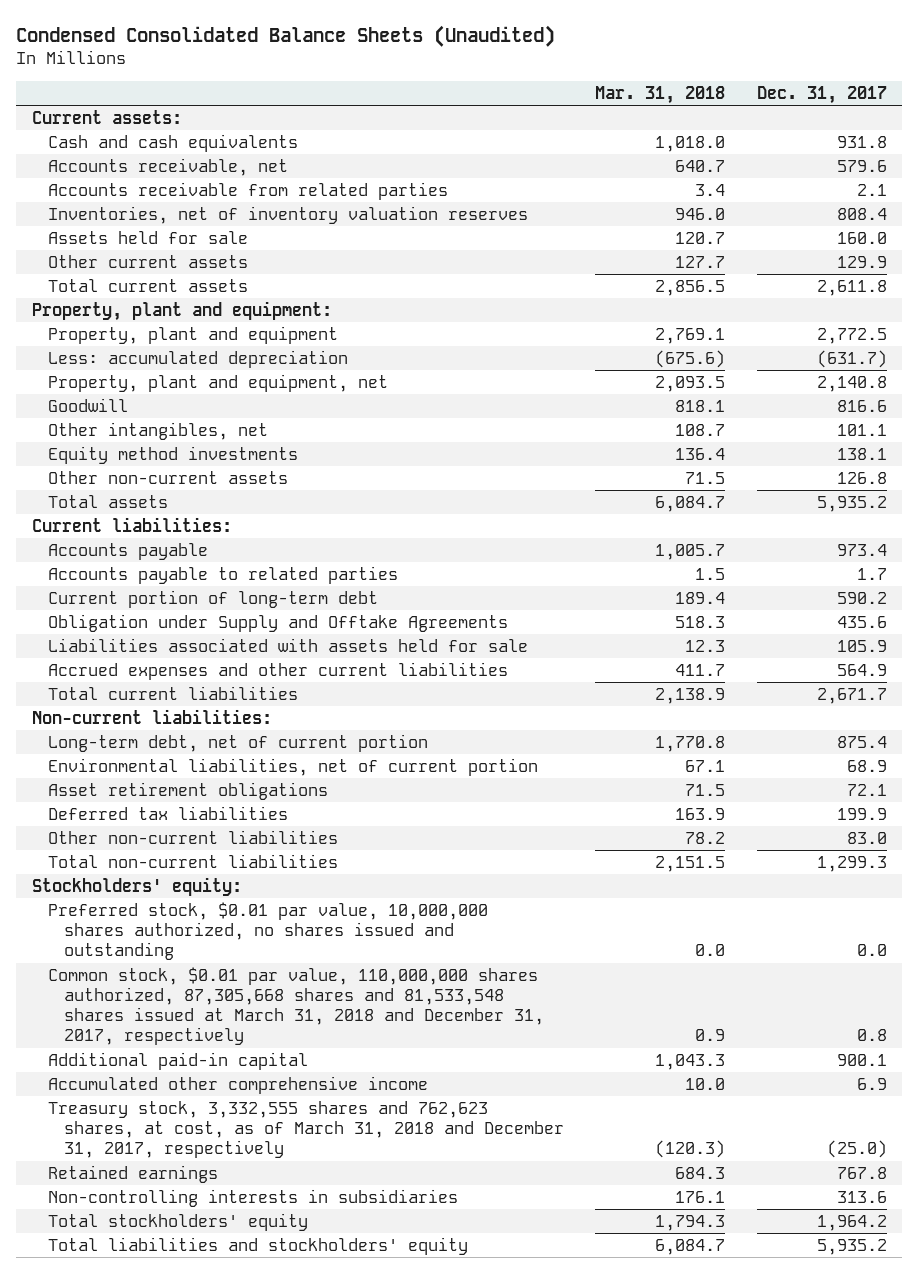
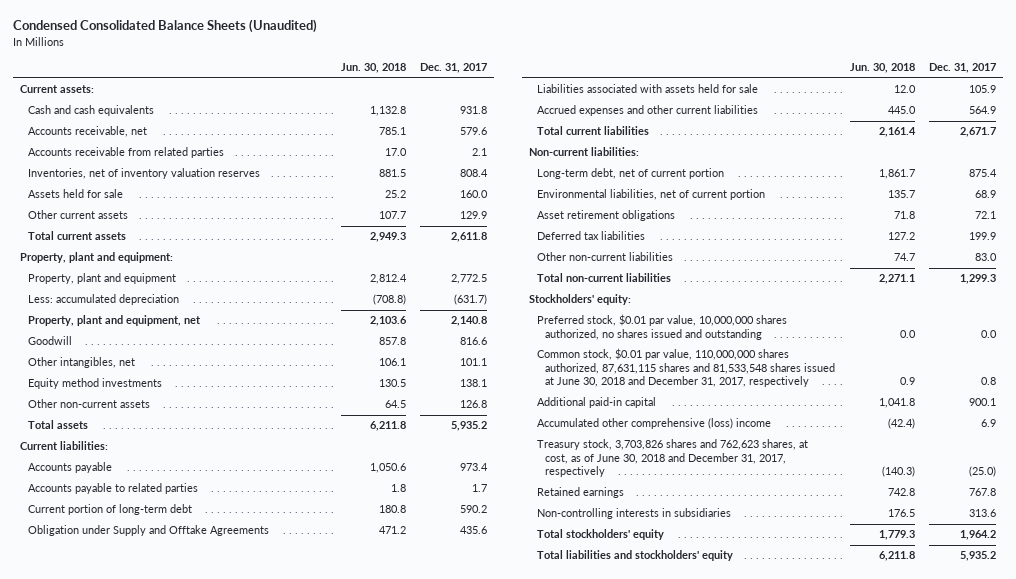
- | Mar. 31, 2018 | Dec. 31, 2017
+ | Jun. 30, 2018 | Dec. 31, 2017
- Common stock, $0.01 par value, 110,000,000 shares authorized, 87,305,668 shares and 81,533,548 shares issued at March 31, 2018 and December 31, 2017, respectively | 0.9 | 0.8
+ Common stock, $0.01 par value, 110,000,000 shares authorized, 87,631,115 shares and 81,533,548 shares issued at June 30, 2018 and December 31, 2017, respectively | 0.9 | 0.8
- Accumulated other comprehensive income | 10.0 | 6.9
- Treasury stock, 3,332,555 shares and 762,623 shares, at cost, as of March 31, 2018 and December 31, 2017, respectively | (120.3) | (25.0)
+ Accumulated other comprehensive (loss) income | (42.4) | 6.9
+ Treasury stock, 3,703,826 shares and 762,623 shares, at cost, as of June 30, 2018 and December 31, 2017, respectively | (140.3) | (25.0)

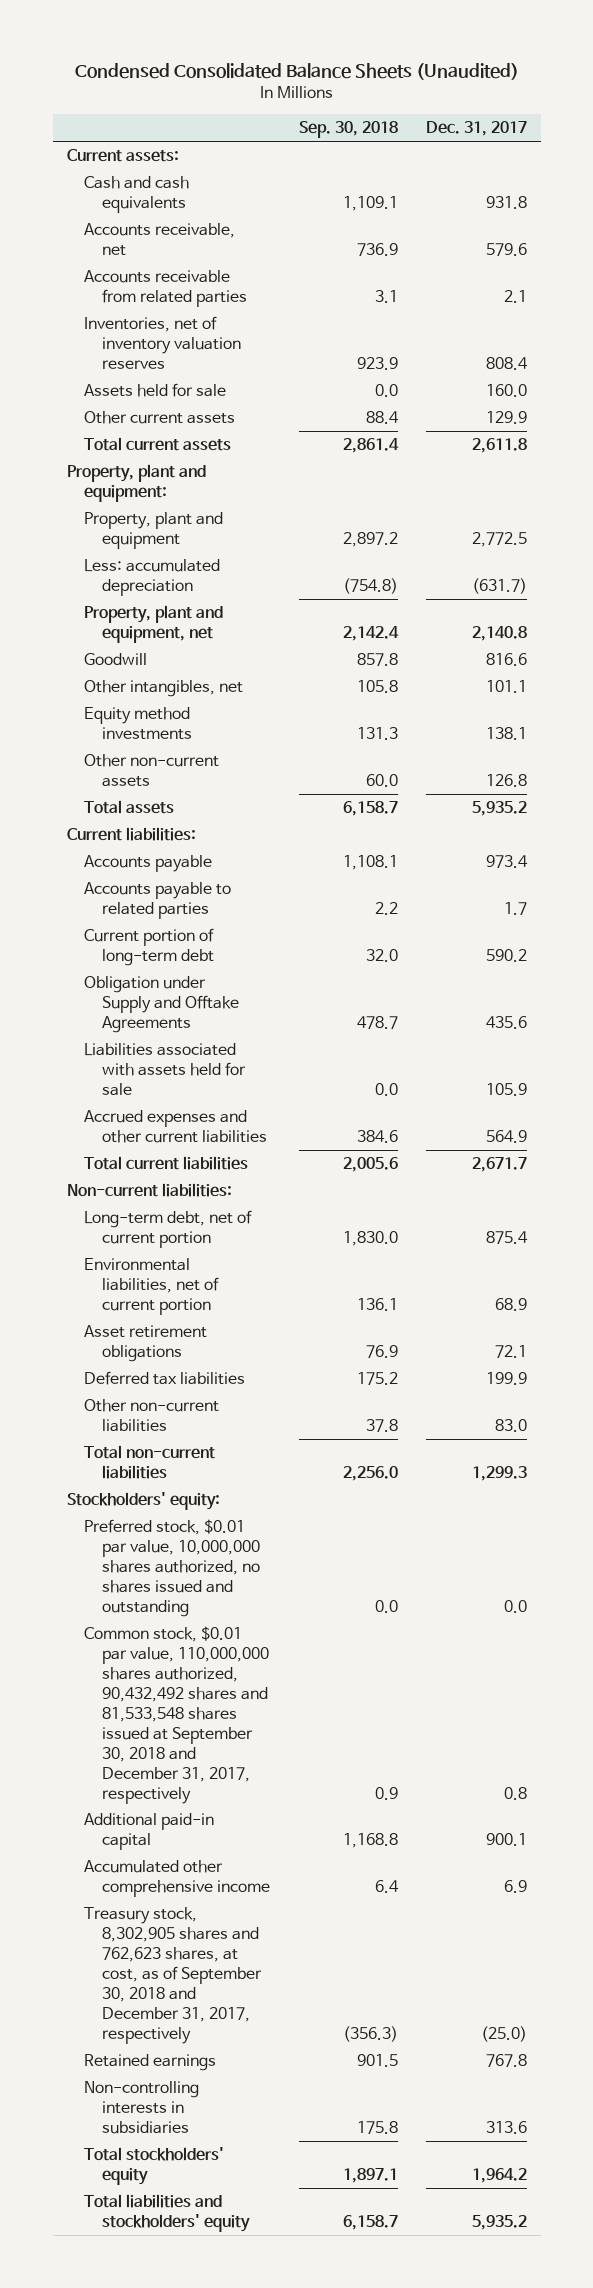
- | Jun. 30, 2018 | Dec. 31, 2017
+ | Sep. 30, 2018 | Dec. 31, 2017
- Common stock, $0.01 par value, 110,000,000 shares authorized, 87,631,115 shares and 81,533,548 shares issued at June 30, 2018 and December 31, 2017, respectively | 0.9 | 0.8
+ Common stock, $0.01 par value, 110,000,000 shares authorized, 90,432,492 shares and 81,533,548 shares issued at September 30, 2018 and December 31, 2017, respectively | 0.9 | 0.8
- Accumulated other comprehensive (loss) income | (42.4) | 6.9
- Treasury stock, 3,703,826 shares and 762,623 shares, at cost, as of June 30, 2018 and December 31, 2017, respectively | (140.3) | (25.0)
+ Accumulated other comprehensive income | 6.4 | 6.9
+ Treasury stock, 8,302,905 shares and 762,623 shares, at cost, as of September 30, 2018 and December 31, 2017, respectively | (356.3) | (25.0)

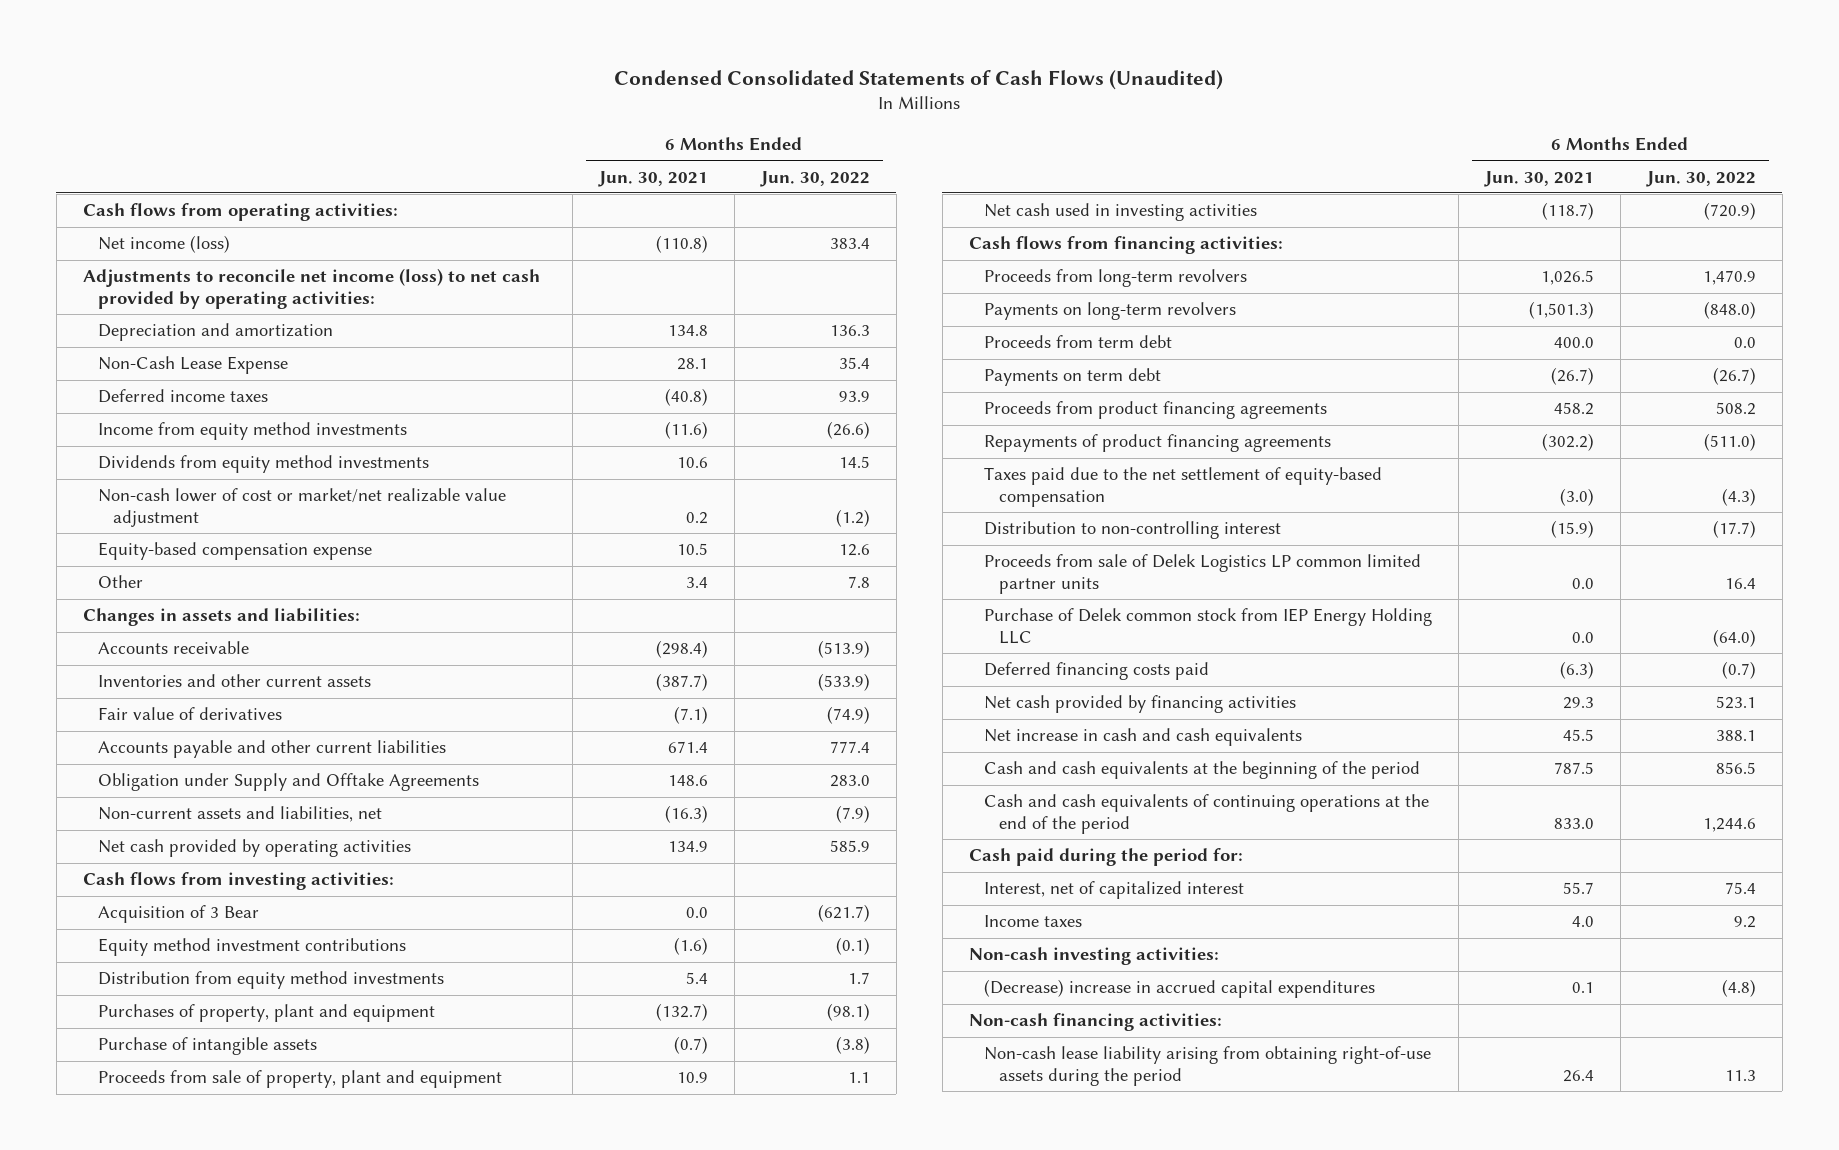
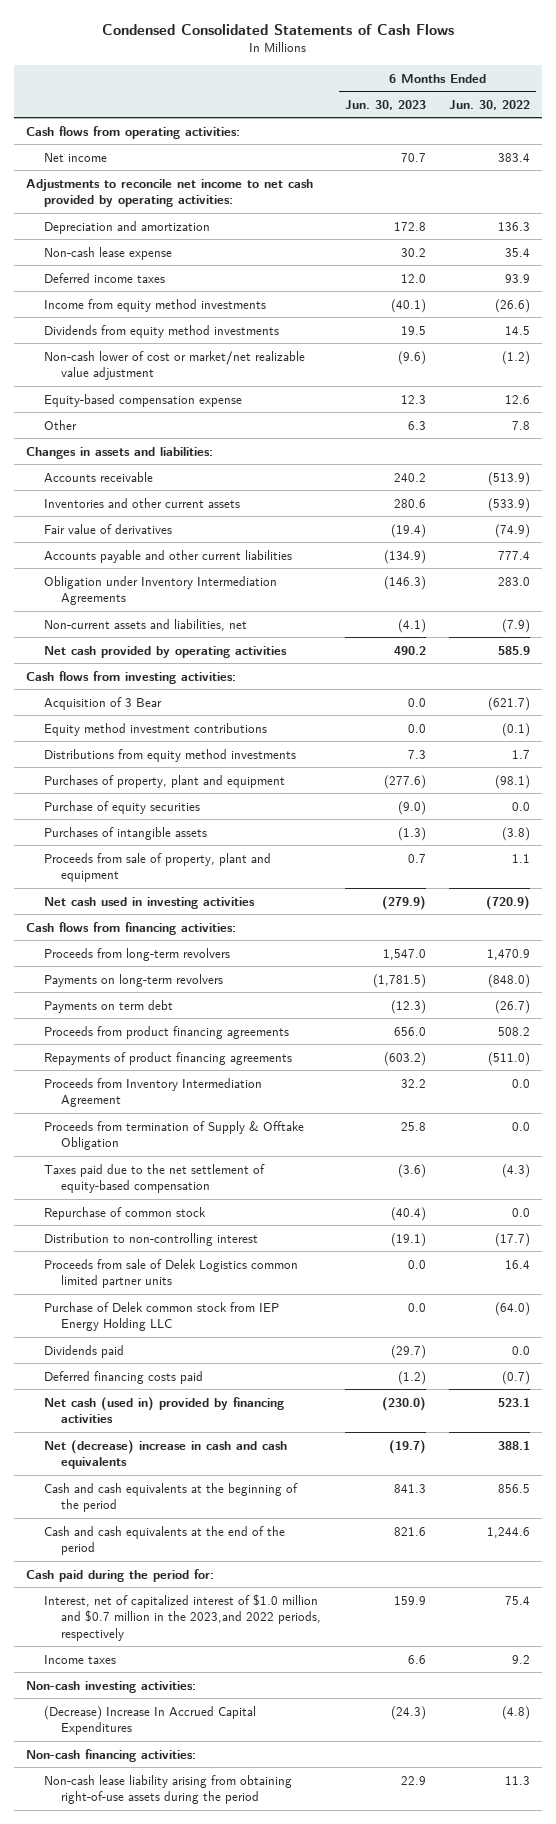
- Condensed Consolidated Statements of Cash Flows (Unaudited)
+ Condensed Consolidated Statements of Cash Flows
- | 6 Months Ended Jun. 30, 2021 | 6 Months Ended Jun. 30, 2022
+ | 6 Months Ended Jun. 30, 2023 | 6 Months Ended Jun. 30, 2022
- Net income (loss) | (110.8) | 383.4
- Adjustments to reconcile net income (loss) to net cash provided by operating activities:
+ Net income | 70.7 | 383.4
+ Adjustments to reconcile net income to net cash provided by operating activities:
- Non-Cash Lease Expense | 28.1 | 35.4
+ Non-cash lease expense | 30.2 | 35.4
- Obligation under Supply and Offtake Agreements | 148.6 | 283.0
+ Obligation under Inventory Intermediation Agreements | (146.3) | 283.0
- Distribution from equity method investments | 5.4 | 1.7
+ Distributions from equity method investments | 7.3 | 1.7
- Purchase of intangible assets | (0.7) | (3.8)
+ Purchase of equity securities | (9.0) | 0.0
+ Purchases of intangible assets | (1.3) | (3.8)
- Proceeds from term debt | 400.0 | 0.0
+ Proceeds from Inventory Intermediation Agreement | 32.2 | 0.0
+ Proceeds from termination of Supply & Offtake Obligation | 25.8 | 0.0
+ Repurchase of common stock | (40.4) | 0.0
- Proceeds from sale of Delek Logistics LP common limited partner units | 0.0 | 16.4
+ Proceeds from sale of Delek Logistics common limited partner units | 0.0 | 16.4
+ Dividends paid | (29.7) | 0.0
- Net cash provided by financing activities | 29.3 | 523.1
- Net increase in cash and cash equivalents | 45.5 | 388.1
+ Net cash (used in) provided by financing activities | (230.0) | 523.1
+ Net (decrease) increase in cash and cash equivalents | (19.7) | 388.1
- Cash and cash equivalents of continuing operations at the end of the period | 833.0 | 1,244.6
+ Cash and cash equivalents at the end of the period | 821.6 | 1,244.6
- Interest, net of capitalized interest | 55.7 | 75.4
+ Interest, net of capitalized interest of $1.0 million and $0.7 million in the 2023,and 2022 periods, respectively | 159.9 | 75.4
- (Decrease) increase in accrued capital expenditures | 0.1 | (4.8)
+ (Decrease) Increase In Accrued Capital Expenditures | (24.3) | (4.8)

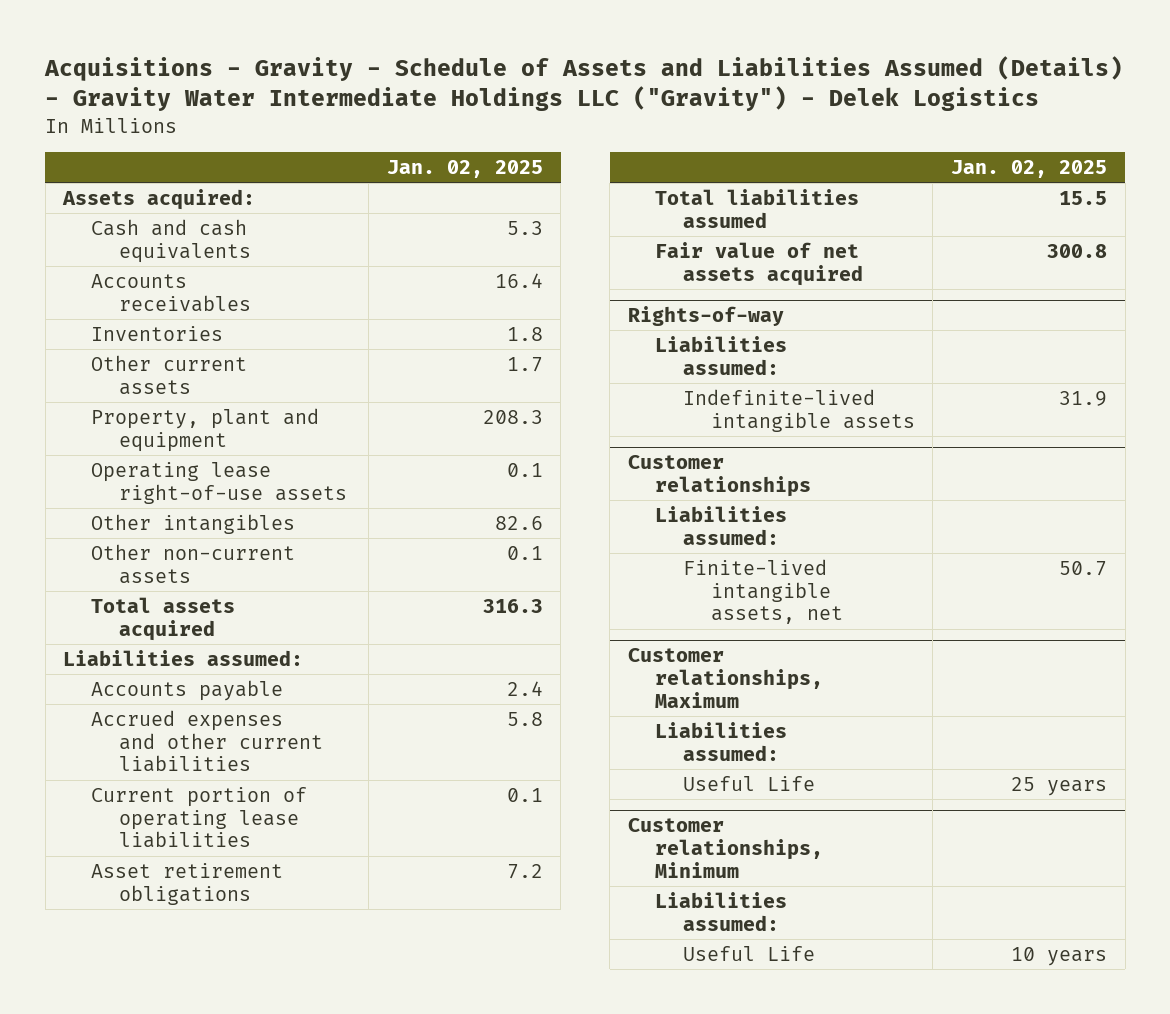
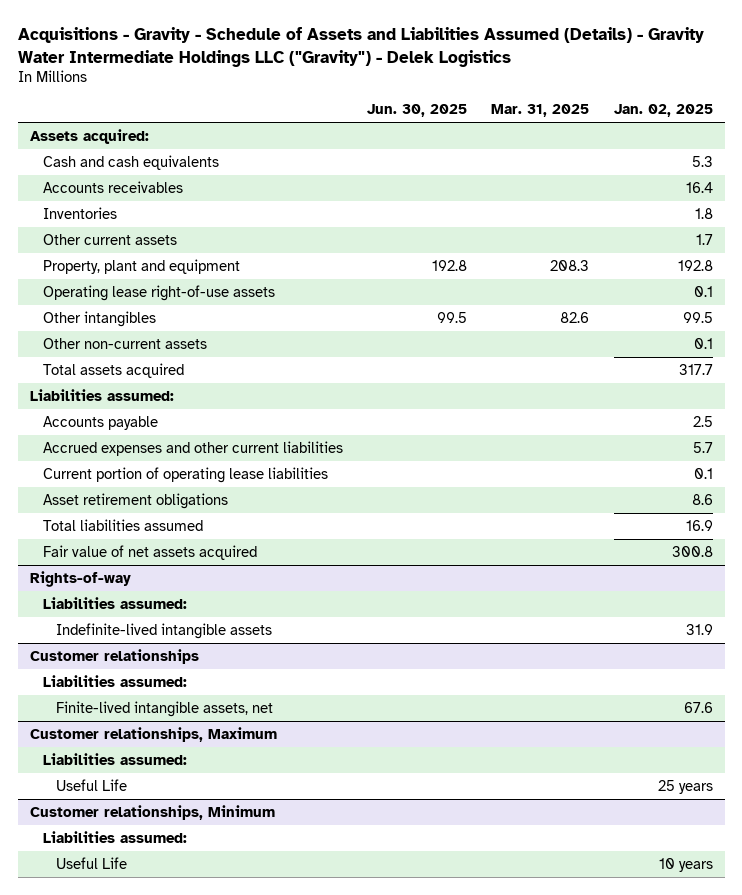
- | Jan. 02, 2025
+ | Jun. 30, 2025 | Mar. 31, 2025 | Jan. 02, 2025
- Property, plant and equipment | 208.3
+ Property, plant and equipment | 192.8 | 208.3 | 192.8
- Other intangibles | 82.6
+ Other intangibles | 99.5 | 82.6 | 99.5
- Total assets acquired | 316.3
+ Total assets acquired | | | 317.7
- Accounts payable | 2.4
- Accrued expenses and other current liabilities | 5.8
+ Accounts payable | | | 2.5
+ Accrued expenses and other current liabilities | | | 5.7
- Asset retirement obligations | 7.2
- Total liabilities assumed | 15.5
+ Asset retirement obligations | | | 8.6
+ Total liabilities assumed | | | 16.9
@ Customer relationships
- Finite-lived intangible assets, net | 50.7
+ Finite-lived intangible assets, net | | | 67.6

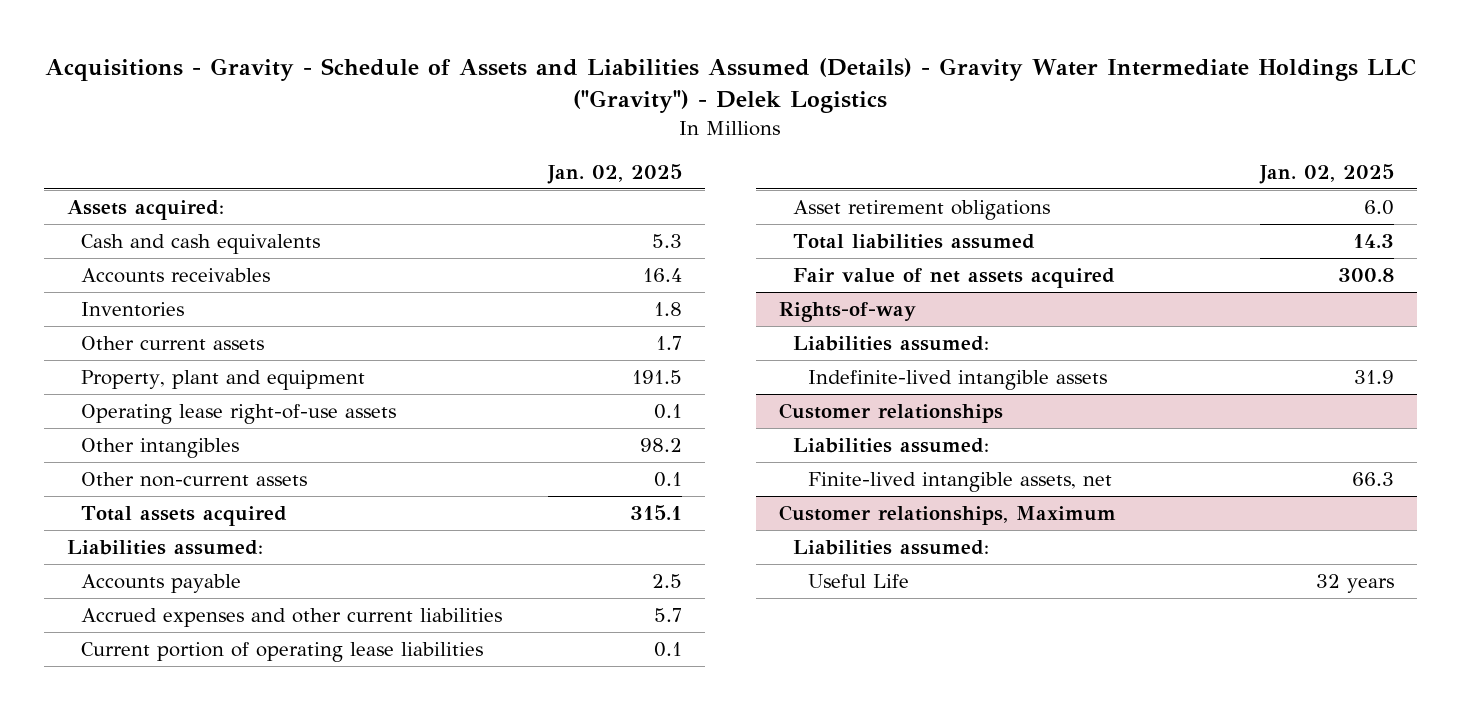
- | Jun. 30, 2025 | Mar. 31, 2025 | Jan. 02, 2025
+ | Jan. 02, 2025
- Property, plant and equipment | 192.8 | 208.3 | 192.8
+ Property, plant and equipment | 191.5
- Other intangibles | 99.5 | 82.6 | 99.5
+ Other intangibles | 98.2
- Total assets acquired | | | 317.7
+ Total assets acquired | 315.1
- Asset retirement obligations | | | 8.6
- Total liabilities assumed | | | 16.9
+ Asset retirement obligations | 6.0
+ Total liabilities assumed | 14.3
@ Customer relationships
- Finite-lived intangible assets, net | | | 67.6
+ Finite-lived intangible assets, net | 66.3
@ Customer relationships, Maximum
- Useful Life | | | 25 years
- Customer relationships, Minimum
- Liabilities assumed:
- Useful Life | | | 10 years
@ Customer relationships, Maximum
+ Useful Life | 32 years

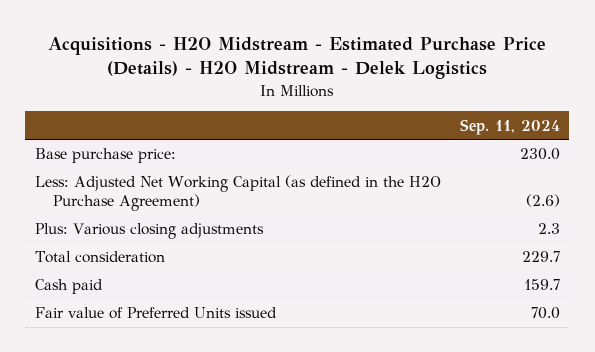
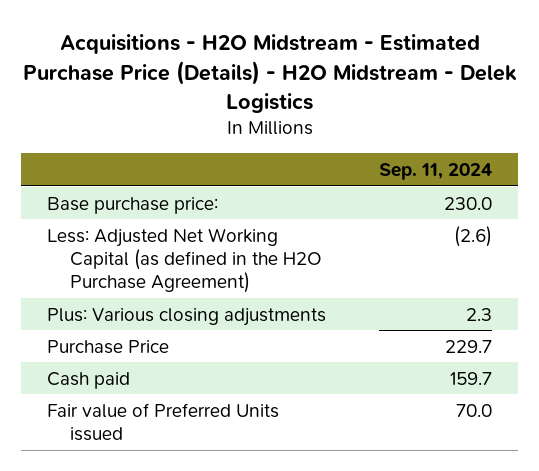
- Total consideration | 229.7
+ Purchase Price | 229.7

